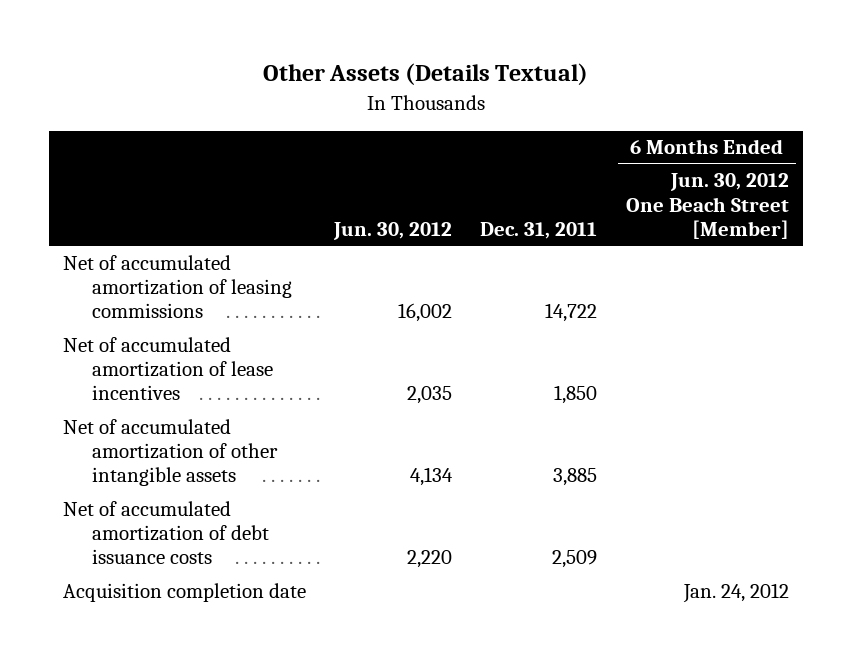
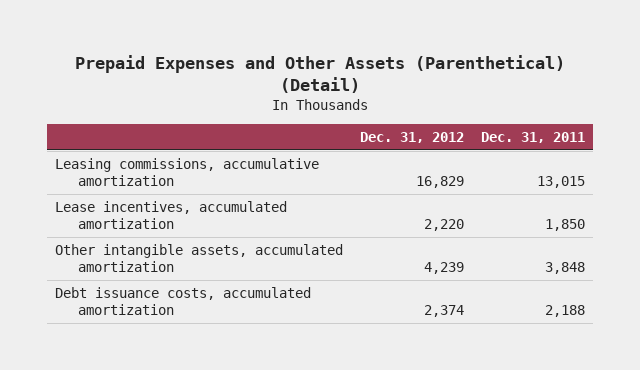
- Other Assets (Details Textual)
+ Prepaid Expenses and Other Assets (Parenthetical) (Detail)
- | Jun. 30, 2012 | Dec. 31, 2011 | 6 Months Ended Jun. 30, 2012 One Beach Street [Member]
+ | Dec. 31, 2012 | Dec. 31, 2011
- Net of accumulated amortization of leasing commissions | 16,002 | 14,722 |
- Net of accumulated amortization of lease incentives | 2,035 | 1,850 |
- Net of accumulated amortization of other intangible assets | 4,134 | 3,885 |
- Net of accumulated amortization of debt issuance costs | 2,220 | 2,509 |
- Acquisition completion date | | | Jan. 24, 2012
+ Leasing commissions, accumulative amortization | 16,829 | 13,015
+ Lease incentives, accumulated amortization | 2,220 | 1,850
+ Other intangible assets, accumulated amortization | 4,239 | 3,848
+ Debt issuance costs, accumulated amortization | 2,374 | 2,188

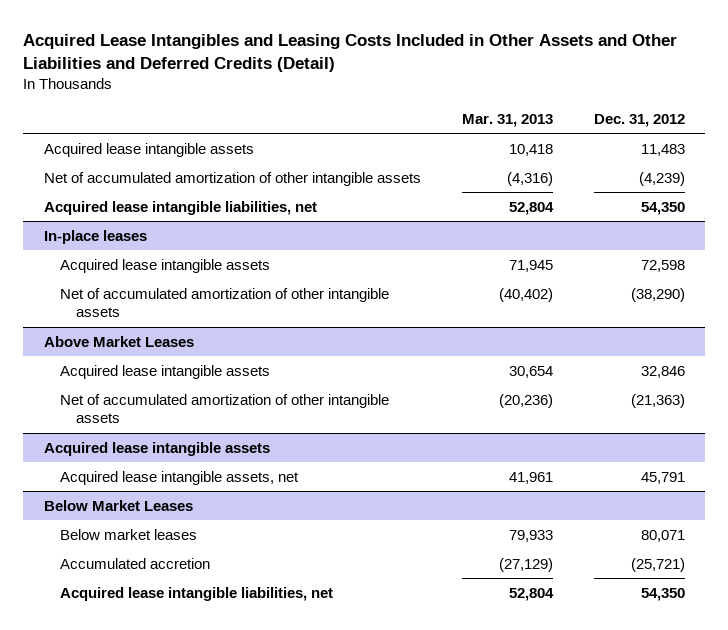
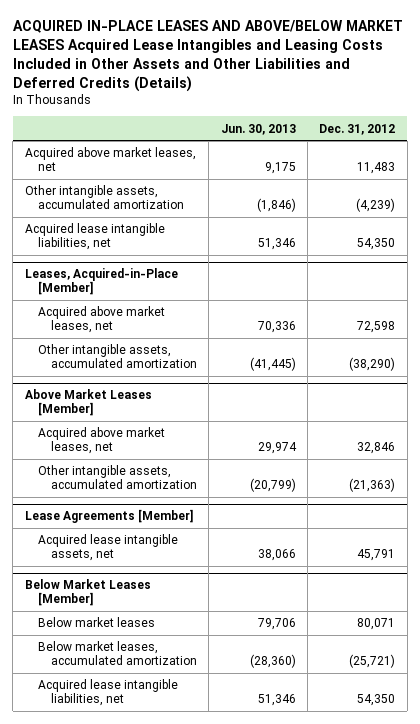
- Acquired Lease Intangibles and Leasing Costs Included in Other Assets and Other Liabilities and Deferred Credits (Detail)
+ ACQUIRED IN-PLACE LEASES AND ABOVE/BELOW MARKET LEASES Acquired Lease Intangibles and Leasing Costs Included in Other Assets and Other Liabilities and Deferred Credits (Details)
- | Mar. 31, 2013 | Dec. 31, 2012
+ | Jun. 30, 2013 | Dec. 31, 2012
- Acquired lease intangible assets | 10,418 | 11,483
- Net of accumulated amortization of other intangible assets | (4,316) | (4,239)
+ Acquired above market leases, net | 9,175 | 11,483
+ Other intangible assets, accumulated amortization | (1,846) | (4,239)
- In-place leases
- Acquired lease intangible assets | 71,945 | 72,598
- Net of accumulated amortization of other intangible assets | (40,402) | (38,290)
- Above Market Leases
- Acquired lease intangible assets | 30,654 | 32,846
- Net of accumulated amortization of other intangible assets | (20,236) | (21,363)
- Acquired lease intangible assets
+ Leases, Acquired-in-Place [Member]
+ Acquired above market leases, net | 70,336 | 72,598
+ Other intangible assets, accumulated amortization | (41,445) | (38,290)
+ Above Market Leases [Member]
+ Acquired above market leases, net | 29,974 | 32,846
+ Other intangible assets, accumulated amortization | (20,799) | (21,363)
+ Lease Agreements [Member]
- Below Market Leases
+ Below Market Leases [Member]
- Accumulated accretion | (27,129) | (25,721)
+ Below market leases, accumulated amortization | (28,360) | (25,721)

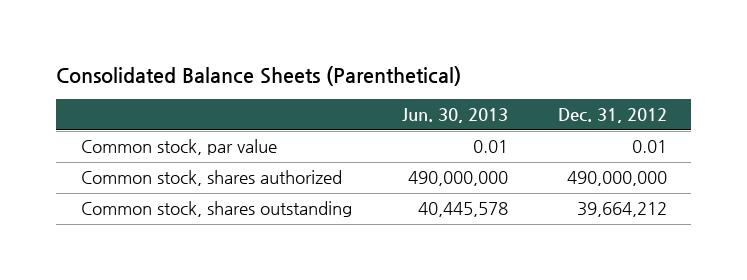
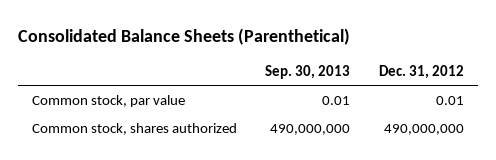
- | Jun. 30, 2013 | Dec. 31, 2012
+ | Sep. 30, 2013 | Dec. 31, 2012
- Common stock, shares outstanding | 40,445,578 | 39,664,212

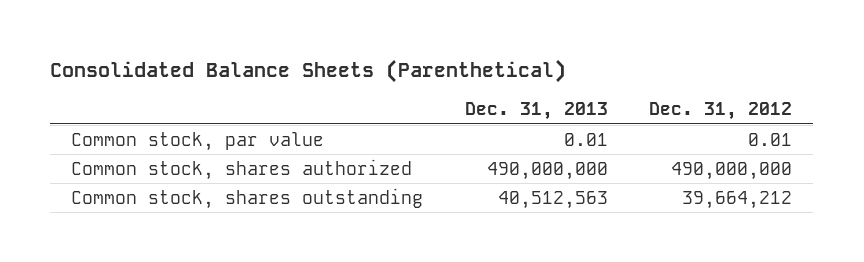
- | Sep. 30, 2013 | Dec. 31, 2012
+ | Dec. 31, 2013 | Dec. 31, 2012
+ Common stock, shares outstanding | 40,512,563 | 39,664,212

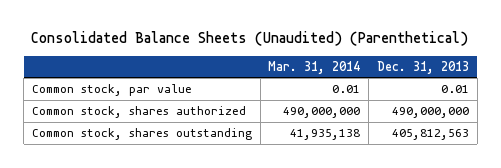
- Consolidated Balance Sheets (Parenthetical)
+ Consolidated Balance Sheets (Unaudited) (Parenthetical)
- | Dec. 31, 2013 | Dec. 31, 2012
+ | Mar. 31, 2014 | Dec. 31, 2013
- Common stock, shares outstanding | 40,512,563 | 39,664,212
+ Common stock, shares outstanding | 41,935,138 | 405,812,563

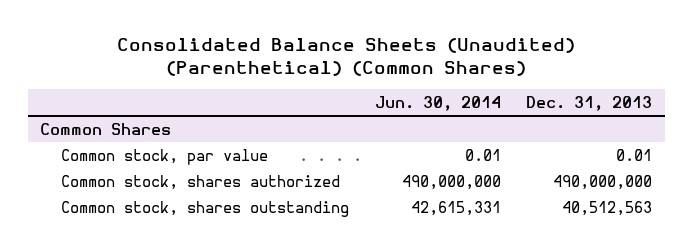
- Consolidated Balance Sheets (Unaudited) (Parenthetical)
+ Consolidated Balance Sheets (Unaudited) (Parenthetical) (Common Shares)
- | Mar. 31, 2014 | Dec. 31, 2013
+ | Jun. 30, 2014 | Dec. 31, 2013
+ Common Shares
- Common stock, shares outstanding | 41,935,138 | 405,812,563
+ Common stock, shares outstanding | 42,615,331 | 40,512,563

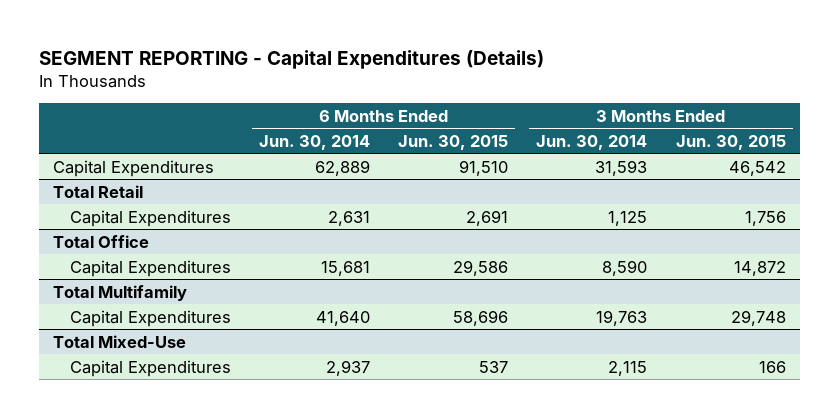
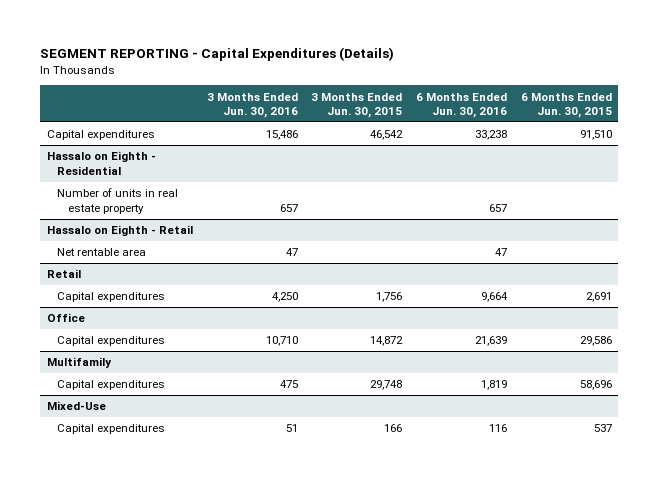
- | 6 Months Ended Jun. 30, 2014 | 6 Months Ended Jun. 30, 2015 | 3 Months Ended Jun. 30, 2014 | 3 Months Ended Jun. 30, 2015
+ | 3 Months Ended Jun. 30, 2016 | 3 Months Ended Jun. 30, 2015 | 6 Months Ended Jun. 30, 2016 | 6 Months Ended Jun. 30, 2015
- Capital Expenditures | 62,889 | 91,510 | 31,593 | 46,542
- Total Retail
- Capital Expenditures | 2,631 | 2,691 | 1,125 | 1,756
- Total Office
- Capital Expenditures | 15,681 | 29,586 | 8,590 | 14,872
- Total Multifamily
- Capital Expenditures | 41,640 | 58,696 | 19,763 | 29,748
- Total Mixed-Use
- Capital Expenditures | 2,937 | 537 | 2,115 | 166
+ Capital expenditures | 15,486 | 46,542 | 33,238 | 91,510
+ Hassalo on Eighth - Residential
+ Number of units in real estate property | 657 | | 657 |
+ Hassalo on Eighth - Retail
+ Net rentable area | 47 | | 47 |
+ Retail
+ Capital expenditures | 4,250 | 1,756 | 9,664 | 2,691
+ Office
+ Capital expenditures | 10,710 | 14,872 | 21,639 | 29,586
+ Multifamily
+ Capital expenditures | 475 | 29,748 | 1,819 | 58,696
+ Mixed-Use
+ Capital expenditures | 51 | 166 | 116 | 537

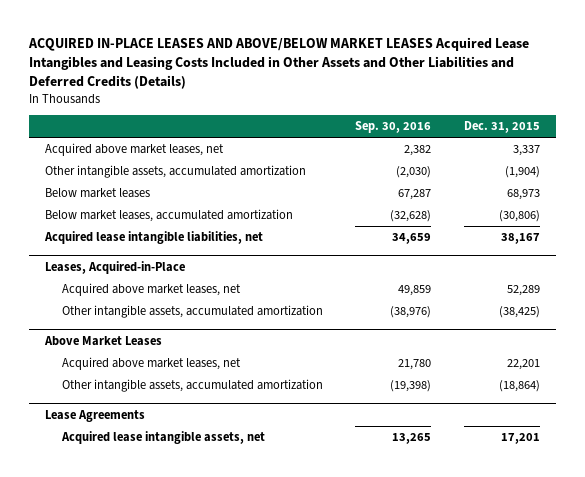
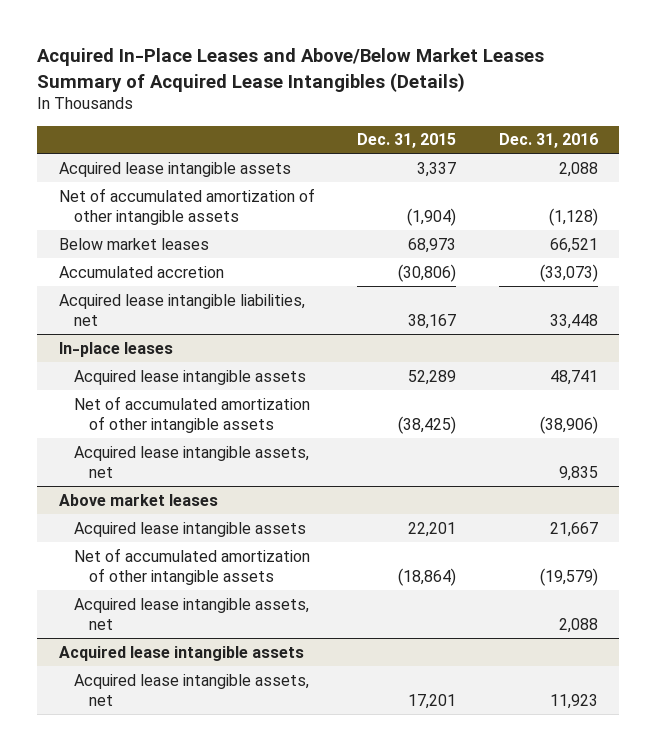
- ACQUIRED IN-PLACE LEASES AND ABOVE/BELOW MARKET LEASES Acquired Lease Intangibles and Leasing Costs Included in Other Assets and Other Liabilities and Deferred Credits (Details)
+ Acquired In-Place Leases and Above/Below Market Leases Summary of Acquired Lease Intangibles (Details)
- | Sep. 30, 2016 | Dec. 31, 2015
+ | Dec. 31, 2015 | Dec. 31, 2016
- Acquired above market leases, net | 2,382 | 3,337
- Other intangible assets, accumulated amortization | (2,030) | (1,904)
+ Acquired lease intangible assets | 3,337 | 2,088
+ Net of accumulated amortization of other intangible assets | (1,904) | (1,128)
- Below market leases, accumulated amortization | (32,628) | (30,806)
+ Accumulated accretion | (30,806) | (33,073)
- Leases, Acquired-in-Place
- Acquired above market leases, net | 49,859 | 52,289
- Other intangible assets, accumulated amortization | (38,976) | (38,425)
- Above Market Leases
- Acquired above market leases, net | 21,780 | 22,201
- Other intangible assets, accumulated amortization | (19,398) | (18,864)
- Lease Agreements
+ In-place leases
+ Acquired lease intangible assets | 52,289 | 48,741
+ Net of accumulated amortization of other intangible assets | (38,425) | (38,906)
+ Acquired lease intangible assets, net | | 9,835
+ Above market leases
+ Acquired lease intangible assets | 22,201 | 21,667
+ Net of accumulated amortization of other intangible assets | (18,864) | (19,579)
+ Acquired lease intangible assets, net | | 2,088
+ Acquired lease intangible assets

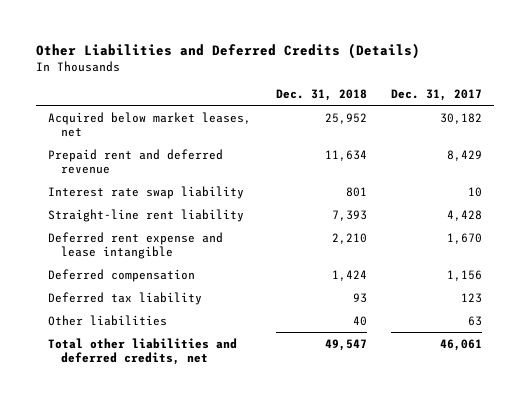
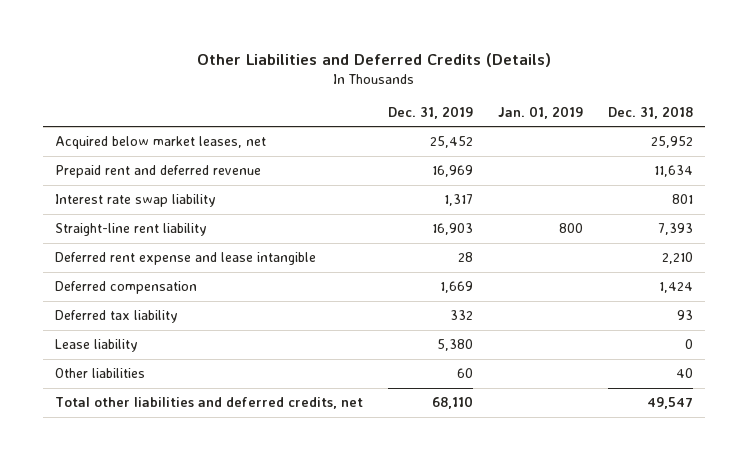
- | Dec. 31, 2018 | Dec. 31, 2017
+ | Dec. 31, 2019 | Jan. 01, 2019 | Dec. 31, 2018
+ Lease liability | 5,380 | | 0

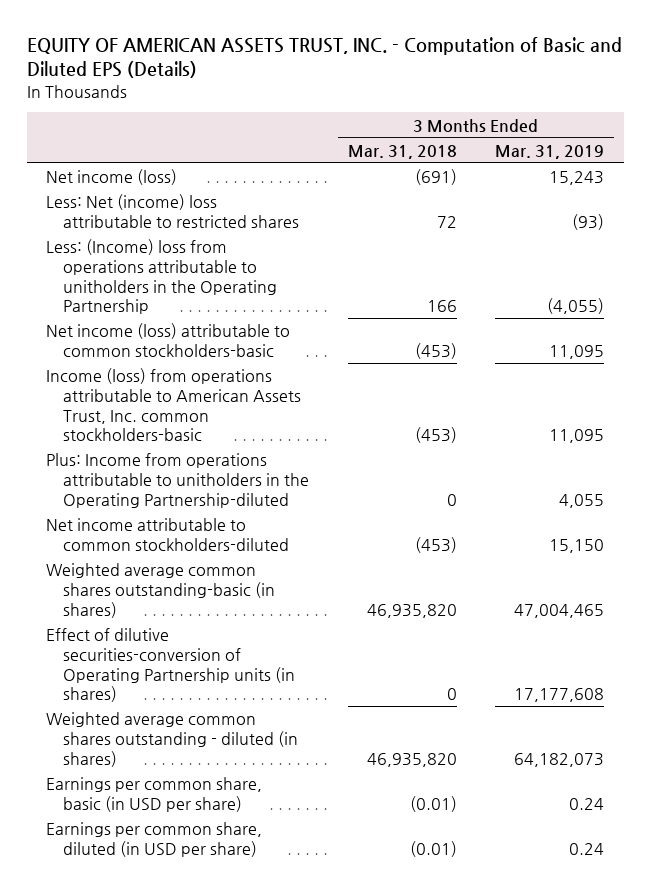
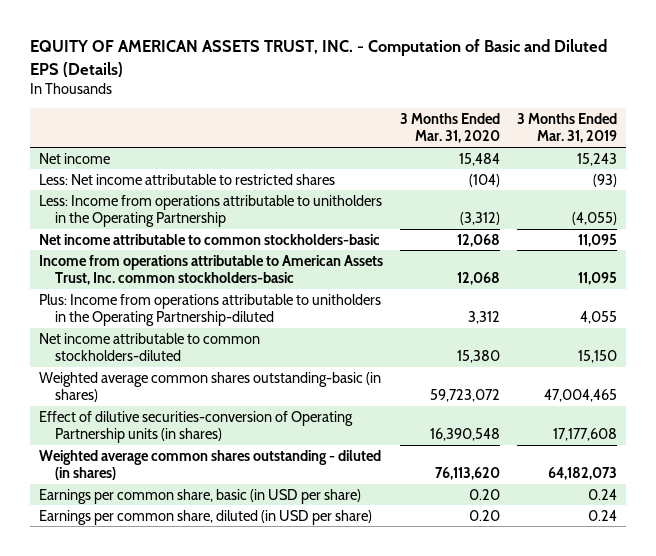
- | 3 Months Ended Mar. 31, 2018 | 3 Months Ended Mar. 31, 2019
+ | 3 Months Ended Mar. 31, 2020 | 3 Months Ended Mar. 31, 2019
- Net income (loss) | (691) | 15,243
- Less: Net (income) loss attributable to restricted shares | 72 | (93)
- Less: (Income) loss from operations attributable to unitholders in the Operating Partnership | 166 | (4,055)
- Net income (loss) attributable to common stockholders-basic | (453) | 11,095
- Income (loss) from operations attributable to American Assets Trust, Inc. common stockholders-basic | (453) | 11,095
+ Net income | 15,484 | 15,243
+ Less: Net income attributable to restricted shares | (104) | (93)
+ Less: Income from operations attributable to unitholders in the Operating Partnership | (3,312) | (4,055)
+ Net income attributable to common stockholders-basic | 12,068 | 11,095
+ Income from operations attributable to American Assets Trust, Inc. common stockholders-basic | 12,068 | 11,095

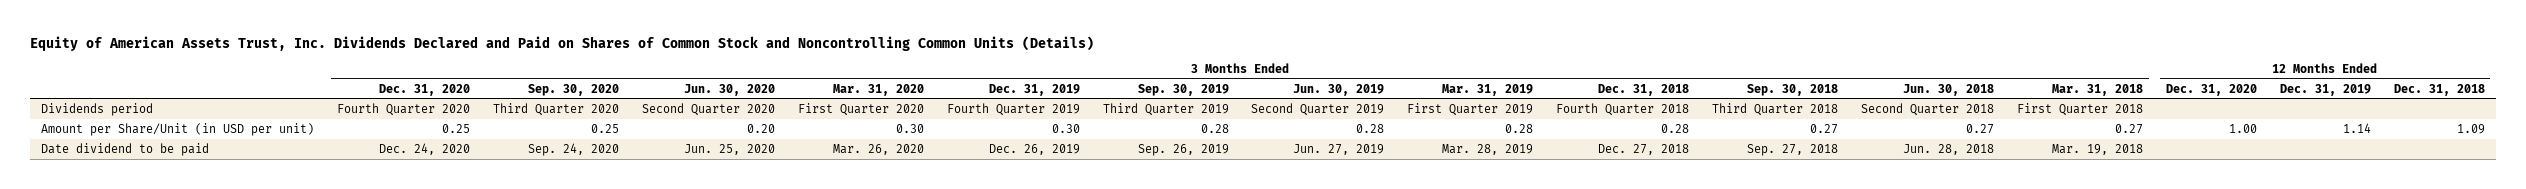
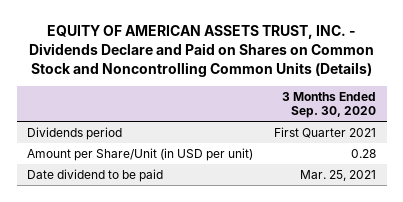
- Equity of American Assets Trust, Inc. Dividends Declared and Paid on Shares of Common Stock and Noncontrolling Common Units (Details)
+ EQUITY OF AMERICAN ASSETS TRUST, INC. - Dividends Declare and Paid on Shares on Common Stock and Noncontrolling Common Units (Details)
- | 3 Months Ended Dec. 31, 2020 | 3 Months Ended Sep. 30, 2020 | 3 Months Ended Jun. 30, 2020 | 3 Months Ended Mar. 31, 2020 | 3 Months Ended Dec. 31, 2019 | 3 Months Ended Sep. 30, 2019 | 3 Months Ended Jun. 30, 2019 | 3 Months Ended Mar. 31, 2019 | 3 Months Ended Dec. 31, 2018 | 3 Months Ended Sep. 30, 2018 | 3 Months Ended Jun. 30, 2018 | 3 Months Ended Mar. 31, 2018 | 12 Months Ended Dec. 31, 2020 | 12 Months Ended Dec. 31, 2019 | 12 Months Ended Dec. 31, 2018
+ | 3 Months Ended Sep. 30, 2020
- Dividends period | Fourth Quarter 2020 | Third Quarter 2020 | Second Quarter 2020 | First Quarter 2020 | Fourth Quarter 2019 | Third Quarter 2019 | Second Quarter 2019 | First Quarter 2019 | Fourth Quarter 2018 | Third Quarter 2018 | Second Quarter 2018 | First Quarter 2018 | | |
- Amount per Share/Unit (in USD per unit) | 0.25 | 0.25 | 0.20 | 0.30 | 0.30 | 0.28 | 0.28 | 0.28 | 0.28 | 0.27 | 0.27 | 0.27 | 1.00 | 1.14 | 1.09
- Date dividend to be paid | Dec. 24, 2020 | Sep. 24, 2020 | Jun. 25, 2020 | Mar. 26, 2020 | Dec. 26, 2019 | Sep. 26, 2019 | Jun. 27, 2019 | Mar. 28, 2019 | Dec. 27, 2018 | Sep. 27, 2018 | Jun. 28, 2018 | Mar. 19, 2018 | | |
+ Dividends period | First Quarter 2021
+ Amount per Share/Unit (in USD per unit) | 0.28
+ Date dividend to be paid | Mar. 25, 2021

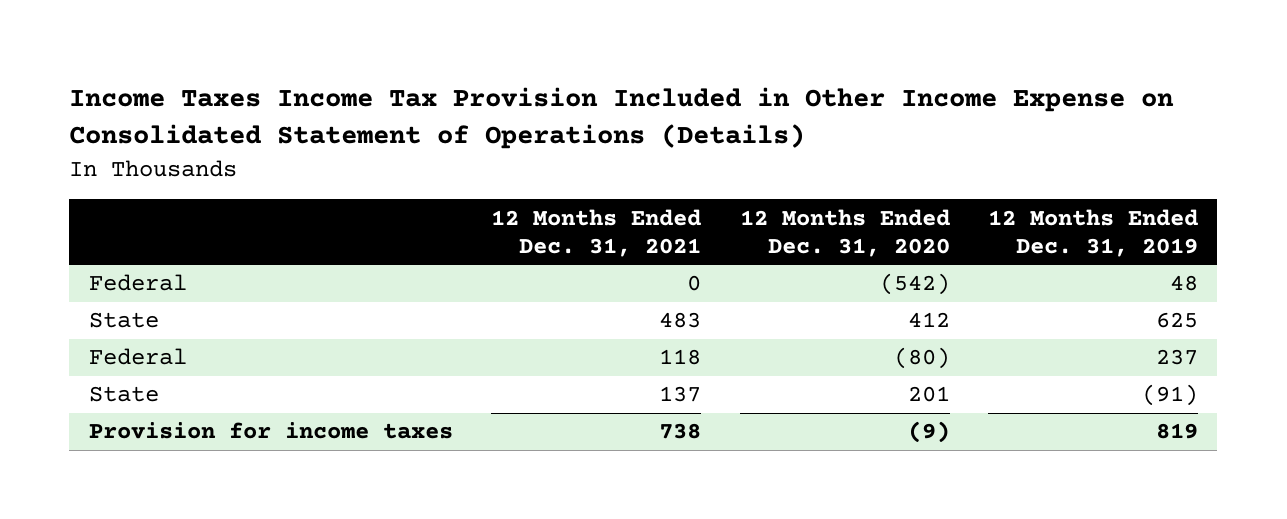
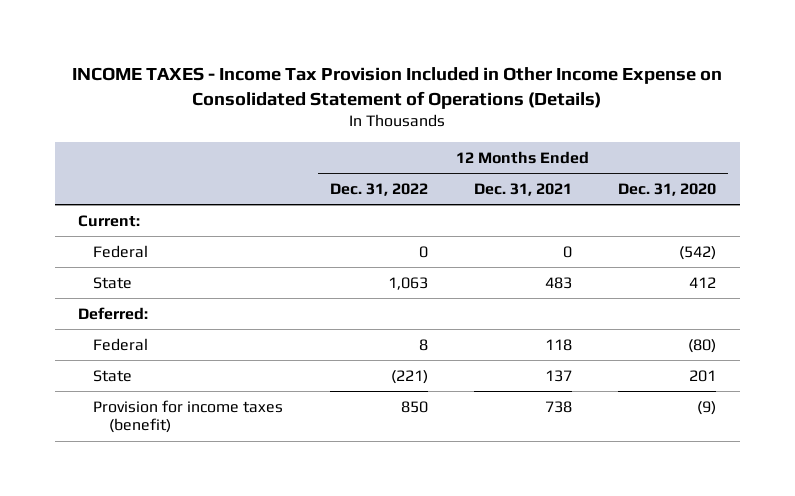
- Income Taxes Income Tax Provision Included in Other Income Expense on Consolidated Statement of Operations (Details)
+ INCOME TAXES - Income Tax Provision Included in Other Income Expense on Consolidated Statement of Operations (Details)
- | 12 Months Ended Dec. 31, 2021 | 12 Months Ended Dec. 31, 2020 | 12 Months Ended Dec. 31, 2019
+ | 12 Months Ended Dec. 31, 2022 | 12 Months Ended Dec. 31, 2021 | 12 Months Ended Dec. 31, 2020
+ Current:
+ Deferred:
- Provision for income taxes | 738 | (9) | 819
+ Provision for income taxes (benefit) | 850 | 738 | (9)

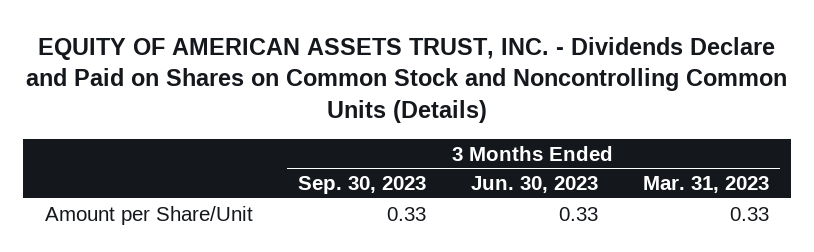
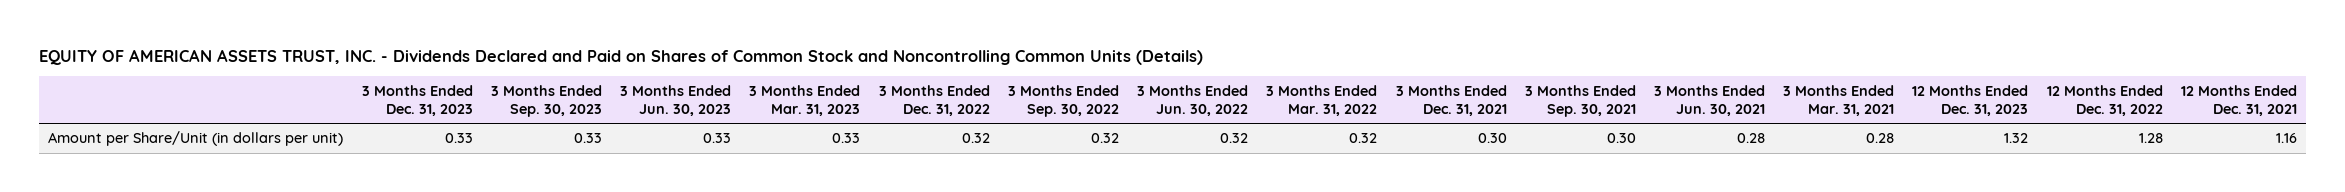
- EQUITY OF AMERICAN ASSETS TRUST, INC. - Dividends Declare and Paid on Shares on Common Stock and Noncontrolling Common Units (Details)
+ EQUITY OF AMERICAN ASSETS TRUST, INC. - Dividends Declared and Paid on Shares of Common Stock and Noncontrolling Common Units (Details)
- | 3 Months Ended Sep. 30, 2023 | 3 Months Ended Jun. 30, 2023 | 3 Months Ended Mar. 31, 2023
+ | 3 Months Ended Dec. 31, 2023 | 3 Months Ended Sep. 30, 2023 | 3 Months Ended Jun. 30, 2023 | 3 Months Ended Mar. 31, 2023 | 3 Months Ended Dec. 31, 2022 | 3 Months Ended Sep. 30, 2022 | 3 Months Ended Jun. 30, 2022 | 3 Months Ended Mar. 31, 2022 | 3 Months Ended Dec. 31, 2021 | 3 Months Ended Sep. 30, 2021 | 3 Months Ended Jun. 30, 2021 | 3 Months Ended Mar. 31, 2021 | 12 Months Ended Dec. 31, 2023 | 12 Months Ended Dec. 31, 2022 | 12 Months Ended Dec. 31, 2021
- Amount per Share/Unit | 0.33 | 0.33 | 0.33
+ Amount per Share/Unit (in dollars per unit) | 0.33 | 0.33 | 0.33 | 0.33 | 0.32 | 0.32 | 0.32 | 0.32 | 0.30 | 0.30 | 0.28 | 0.28 | 1.32 | 1.28 | 1.16

